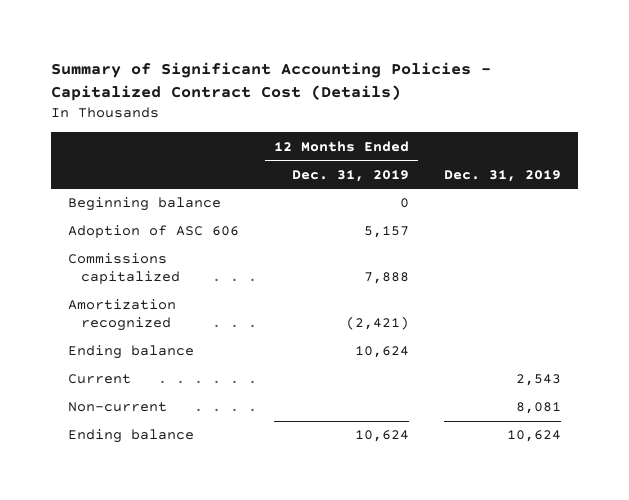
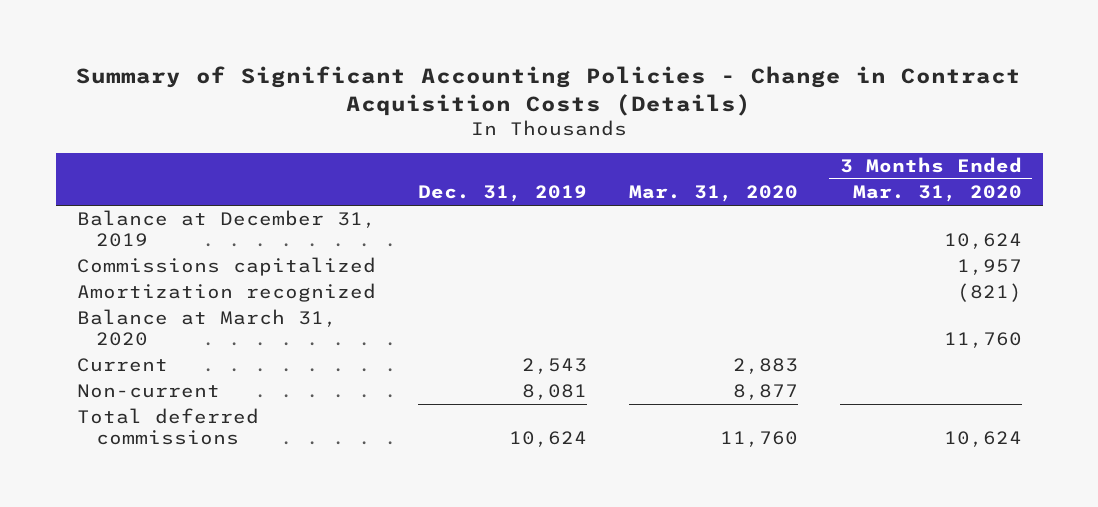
- Summary of Significant Accounting Policies - Capitalized Contract Cost (Details)
+ Summary of Significant Accounting Policies - Change in Contract Acquisition Costs (Details)
- | 12 Months Ended Dec. 31, 2019 | Dec. 31, 2019
+ | Dec. 31, 2019 | Mar. 31, 2020 | 3 Months Ended Mar. 31, 2020
- Beginning balance | 0 |
- Adoption of ASC 606 | 5,157 |
+ Balance at December 31, 2019 | | | 10,624
- Ending balance | 10,624 |
+ Balance at March 31, 2020 | | | 11,760
- Ending balance | 10,624 | 10,624
+ Total deferred commissions | 10,624 | 11,760 | 10,624

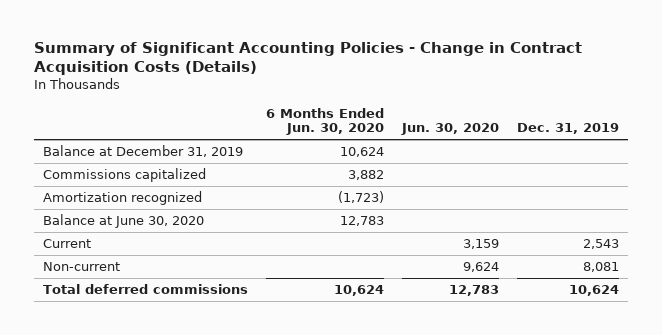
- | Dec. 31, 2019 | Mar. 31, 2020 | 3 Months Ended Mar. 31, 2020
+ | 6 Months Ended Jun. 30, 2020 | Jun. 30, 2020 | Dec. 31, 2019
- Balance at March 31, 2020 | | | 11,760
+ Balance at June 30, 2020 | 12,783 | |

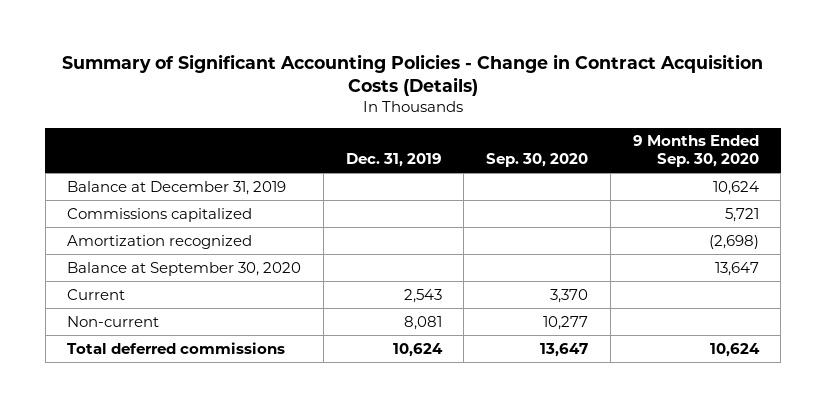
- | 6 Months Ended Jun. 30, 2020 | Jun. 30, 2020 | Dec. 31, 2019
+ | Dec. 31, 2019 | Sep. 30, 2020 | 9 Months Ended Sep. 30, 2020
- Balance at June 30, 2020 | 12,783 | |
+ Balance at September 30, 2020 | | | 13,647

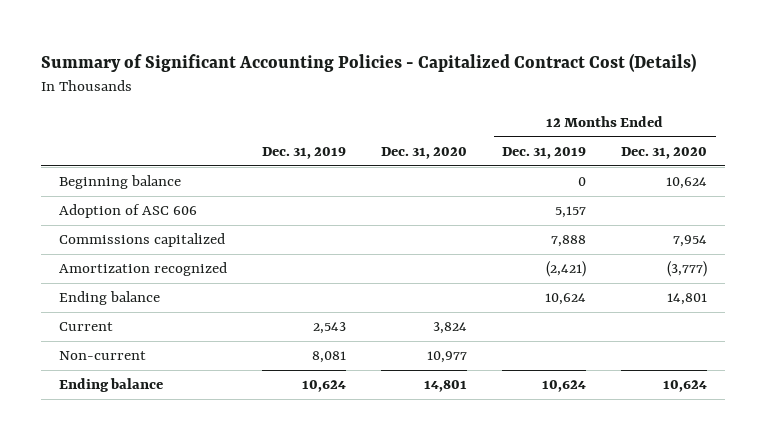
- Summary of Significant Accounting Policies - Change in Contract Acquisition Costs (Details)
+ Summary of Significant Accounting Policies - Capitalized Contract Cost (Details)
- | Dec. 31, 2019 | Sep. 30, 2020 | 9 Months Ended Sep. 30, 2020
+ | Dec. 31, 2019 | Dec. 31, 2020 | 12 Months Ended Dec. 31, 2019 | 12 Months Ended Dec. 31, 2020
- Balance at December 31, 2019 | | | 10,624
+ Beginning balance | | | 0 | 10,624
+ Adoption of ASC 606 | | | 5,157 |
- Balance at September 30, 2020 | | | 13,647
+ Ending balance | | | 10,624 | 14,801
- Total deferred commissions | 10,624 | 13,647 | 10,624
+ Ending balance | 10,624 | 14,801 | 10,624 | 10,624

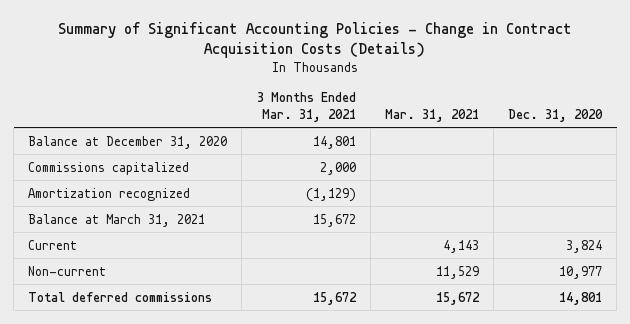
- Summary of Significant Accounting Policies - Capitalized Contract Cost (Details)
+ Summary of Significant Accounting Policies - Change in Contract Acquisition Costs (Details)
- | Dec. 31, 2019 | Dec. 31, 2020 | 12 Months Ended Dec. 31, 2019 | 12 Months Ended Dec. 31, 2020
+ | 3 Months Ended Mar. 31, 2021 | Mar. 31, 2021 | Dec. 31, 2020
- Beginning balance | | | 0 | 10,624
- Adoption of ASC 606 | | | 5,157 |
+ Balance at December 31, 2020 | 14,801 | |
- Ending balance | | | 10,624 | 14,801
+ Balance at March 31, 2021 | 15,672 | |
- Ending balance | 10,624 | 14,801 | 10,624 | 10,624
+ Total deferred commissions | 15,672 | 15,672 | 14,801

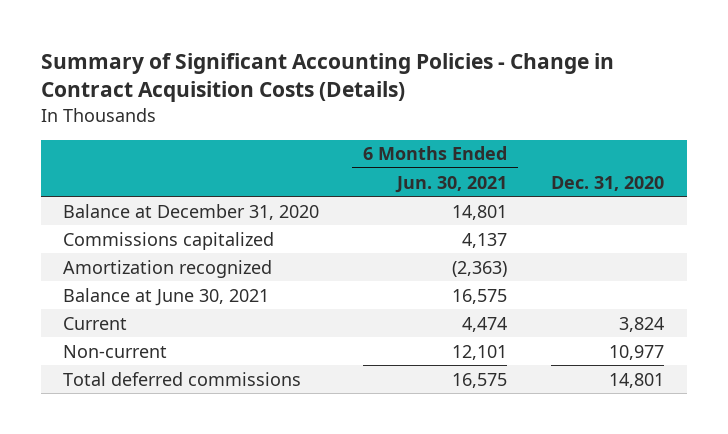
- | 3 Months Ended Mar. 31, 2021 | Mar. 31, 2021 | Dec. 31, 2020
+ | 6 Months Ended Jun. 30, 2021 | Dec. 31, 2020
- Balance at March 31, 2021 | 15,672 | |
+ Balance at June 30, 2021 | 16,575 |

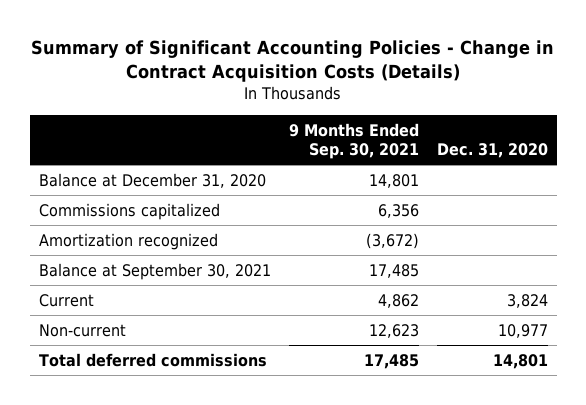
- | 6 Months Ended Jun. 30, 2021 | Dec. 31, 2020
+ | 9 Months Ended Sep. 30, 2021 | Dec. 31, 2020
- Balance at June 30, 2021 | 16,575 |
+ Balance at September 30, 2021 | 17,485 |

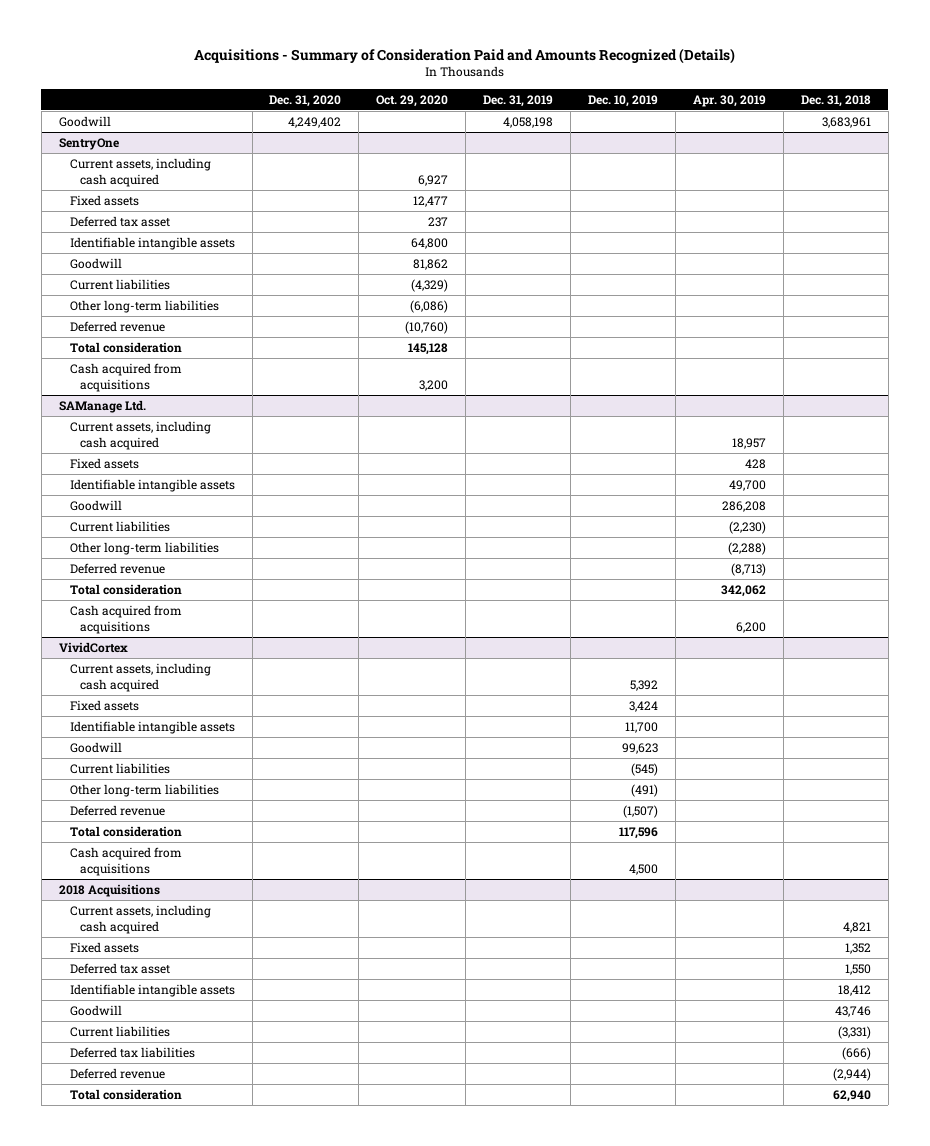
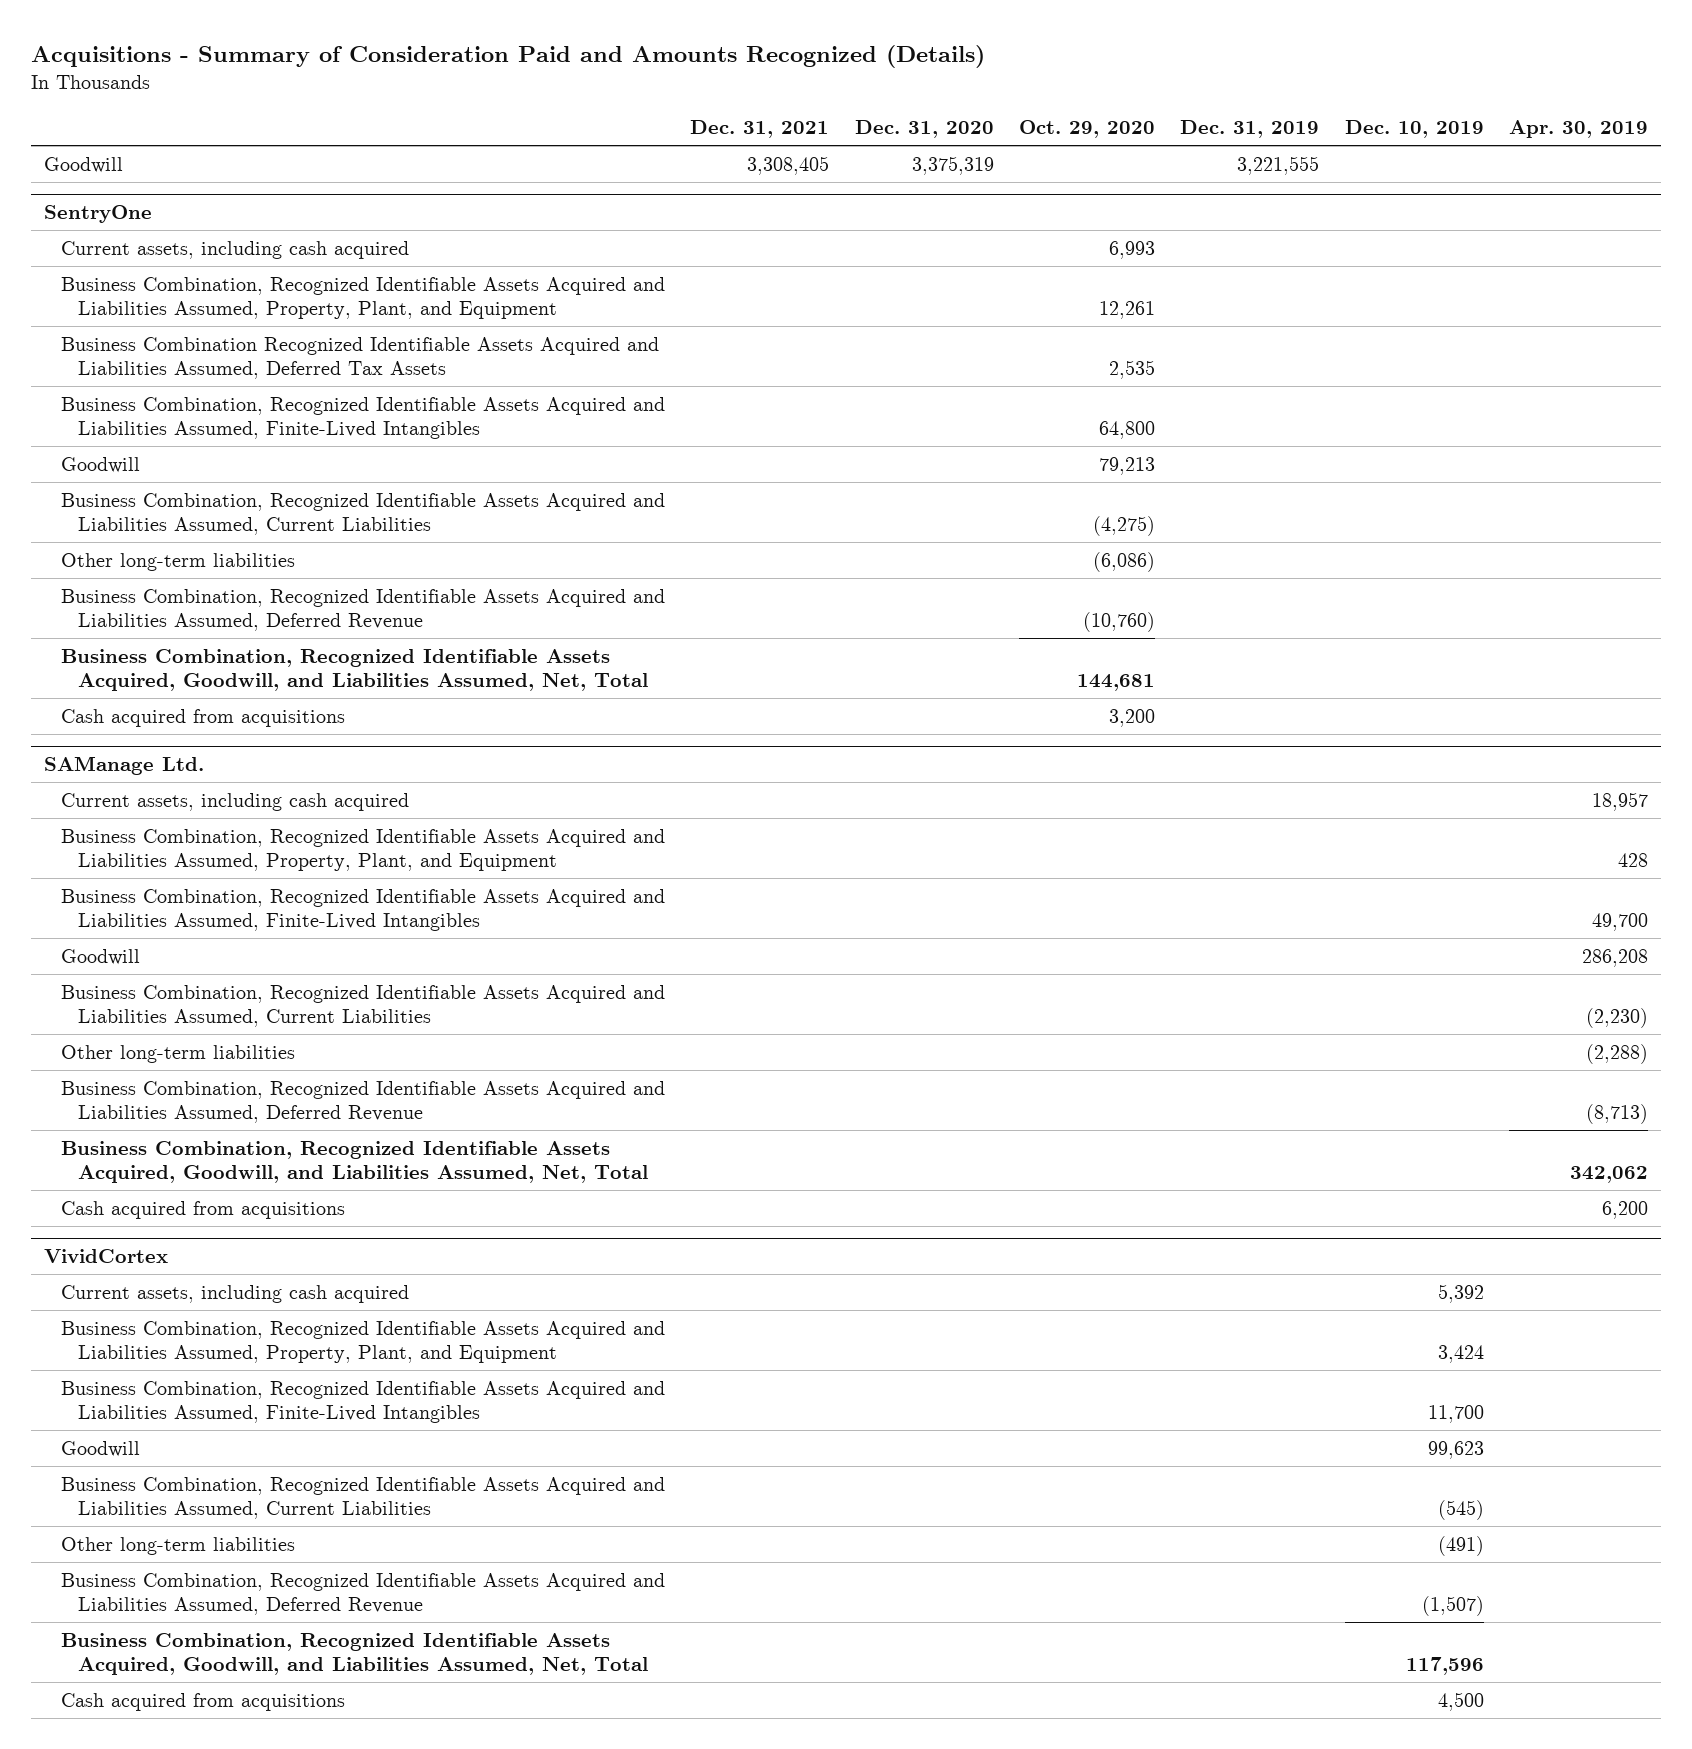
- | Dec. 31, 2020 | Oct. 29, 2020 | Dec. 31, 2019 | Dec. 10, 2019 | Apr. 30, 2019 | Dec. 31, 2018
+ | Dec. 31, 2021 | Dec. 31, 2020 | Oct. 29, 2020 | Dec. 31, 2019 | Dec. 10, 2019 | Apr. 30, 2019
- Goodwill | 4,249,402 | | 4,058,198 | | | 3,683,961
+ Goodwill | 3,308,405 | 3,375,319 | | 3,221,555 | |
@ SentryOne
- Current assets, including cash acquired | | 6,927 | | | |
- Fixed assets | | 12,477 | | | |
- Deferred tax asset | | 237 | | | |
- Identifiable intangible assets | | 64,800 | | | |
- Goodwill | | 81,862 | | | |
- Current liabilities | | (4,329) | | | |
+ Current assets, including cash acquired | | | 6,993 | | |
+ Business Combination, Recognized Identifiable Assets Acquired and Liabilities Assumed, Property, Plant, and Equipment | | | 12,261 | | |
+ Business Combination Recognized Identifiable Assets Acquired and Liabilities Assumed, Deferred Tax Assets | | | 2,535 | | |
+ Business Combination, Recognized Identifiable Assets Acquired and Liabilities Assumed, Finite-Lived Intangibles | | | 64,800 | | |
+ Goodwill | | | 79,213 | | |
+ Business Combination, Recognized Identifiable Assets Acquired and Liabilities Assumed, Current Liabilities | | | (4,275) | | |
- Deferred revenue | | (10,760) | | | |
- Total consideration | | 145,128 | | | |
+ Business Combination, Recognized Identifiable Assets Acquired and Liabilities Assumed, Deferred Revenue | | | (10,760) | | |
+ Business Combination, Recognized Identifiable Assets Acquired, Goodwill, and Liabilities Assumed, Net, Total | | | 144,681 | | |
@ SAManage Ltd.
- Fixed assets | | | | | 428 |
- Identifiable intangible assets | | | | | 49,700 |
+ Business Combination, Recognized Identifiable Assets Acquired and Liabilities Assumed, Property, Plant, and Equipment | | | | | | 428
+ Business Combination, Recognized Identifiable Assets Acquired and Liabilities Assumed, Finite-Lived Intangibles | | | | | | 49,700
- Current liabilities | | | | | (2,230) |
+ Business Combination, Recognized Identifiable Assets Acquired and Liabilities Assumed, Current Liabilities | | | | | | (2,230)
- Deferred revenue | | | | | (8,713) |
- Total consideration | | | | | 342,062 |
+ Business Combination, Recognized Identifiable Assets Acquired and Liabilities Assumed, Deferred Revenue | | | | | | (8,713)
+ Business Combination, Recognized Identifiable Assets Acquired, Goodwill, and Liabilities Assumed, Net, Total | | | | | | 342,062
@ VividCortex
- Fixed assets | | | | 3,424 | |
- Identifiable intangible assets | | | | 11,700 | |
+ Business Combination, Recognized Identifiable Assets Acquired and Liabilities Assumed, Property, Plant, and Equipment | | | | | 3,424 |
+ Business Combination, Recognized Identifiable Assets Acquired and Liabilities Assumed, Finite-Lived Intangibles | | | | | 11,700 |
- Current liabilities | | | | (545) | |
+ Business Combination, Recognized Identifiable Assets Acquired and Liabilities Assumed, Current Liabilities | | | | | (545) |
- Deferred revenue | | | | (1,507) | |
- Total consideration | | | | 117,596 | |
+ Business Combination, Recognized Identifiable Assets Acquired and Liabilities Assumed, Deferred Revenue | | | | | (1,507) |
+ Business Combination, Recognized Identifiable Assets Acquired, Goodwill, and Liabilities Assumed, Net, Total | | | | | 117,596 |
- 2018 Acquisitions
- Current assets, including cash acquired | | | | | | 4,821
- Fixed assets | | | | | | 1,352
- Deferred tax asset | | | | | | 1,550
- Identifiable intangible assets | | | | | | 18,412
- Goodwill | | | | | | 43,746
- Current liabilities | | | | | | (3,331)
- Deferred tax liabilities | | | | | | (666)
- Deferred revenue | | | | | | (2,944)
- Total consideration | | | | | | 62,940

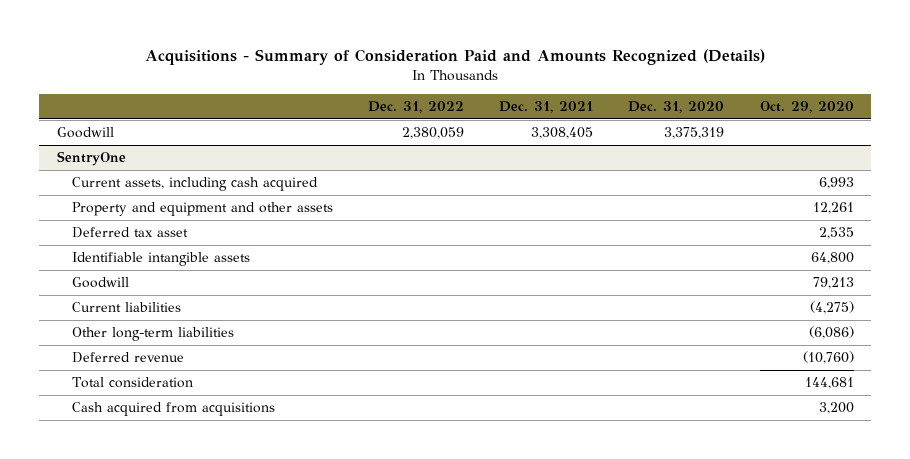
- | Dec. 31, 2021 | Dec. 31, 2020 | Oct. 29, 2020 | Dec. 31, 2019 | Dec. 10, 2019 | Apr. 30, 2019
+ | Dec. 31, 2022 | Dec. 31, 2021 | Dec. 31, 2020 | Oct. 29, 2020
@ SentryOne
- Business Combination, Recognized Identifiable Assets Acquired and Liabilities Assumed, Property, Plant, and Equipment | | | 12,261 | | |
- Business Combination Recognized Identifiable Assets Acquired and Liabilities Assumed, Deferred Tax Assets | | | 2,535 | | |
- Business Combination, Recognized Identifiable Assets Acquired and Liabilities Assumed, Finite-Lived Intangibles | | | 64,800 | | |
+ Property and equipment and other assets | | | | 12,261
+ Deferred tax asset | | | | 2,535
+ Identifiable intangible assets | | | | 64,800
- Business Combination, Recognized Identifiable Assets Acquired and Liabilities Assumed, Current Liabilities | | | (4,275) | | |
+ Current liabilities | | | | (4,275)
- Business Combination, Recognized Identifiable Assets Acquired and Liabilities Assumed, Deferred Revenue | | | (10,760) | | |
- Business Combination, Recognized Identifiable Assets Acquired, Goodwill, and Liabilities Assumed, Net, Total | | | 144,681 | | |
+ Deferred revenue | | | | (10,760)
+ Total consideration | | | | 144,681
- SAManage Ltd.
- Current assets, including cash acquired | | | | | | 18,957
- Business Combination, Recognized Identifiable Assets Acquired and Liabilities Assumed, Property, Plant, and Equipment | | | | | | 428
- Business Combination, Recognized Identifiable Assets Acquired and Liabilities Assumed, Finite-Lived Intangibles | | | | | | 49,700
- Goodwill | | | | | | 286,208
- Business Combination, Recognized Identifiable Assets Acquired and Liabilities Assumed, Current Liabilities | | | | | | (2,230)
- Other long-term liabilities | | | | | | (2,288)
- Business Combination, Recognized Identifiable Assets Acquired and Liabilities Assumed, Deferred Revenue | | | | | | (8,713)
- Business Combination, Recognized Identifiable Assets Acquired, Goodwill, and Liabilities Assumed, Net, Total | | | | | | 342,062
- Cash acquired from acquisitions | | | | | | 6,200
- VividCortex
- Current assets, including cash acquired | | | | | 5,392 |
- Business Combination, Recognized Identifiable Assets Acquired and Liabilities Assumed, Property, Plant, and Equipment | | | | | 3,424 |
- Business Combination, Recognized Identifiable Assets Acquired and Liabilities Assumed, Finite-Lived Intangibles | | | | | 11,700 |
- Goodwill | | | | | 99,623 |
- Business Combination, Recognized Identifiable Assets Acquired and Liabilities Assumed, Current Liabilities | | | | | (545) |
- Other long-term liabilities | | | | | (491) |
- Business Combination, Recognized Identifiable Assets Acquired and Liabilities Assumed, Deferred Revenue | | | | | (1,507) |
- Business Combination, Recognized Identifiable Assets Acquired, Goodwill, and Liabilities Assumed, Net, Total | | | | | 117,596 |
- Cash acquired from acquisitions | | | | | 4,500 |

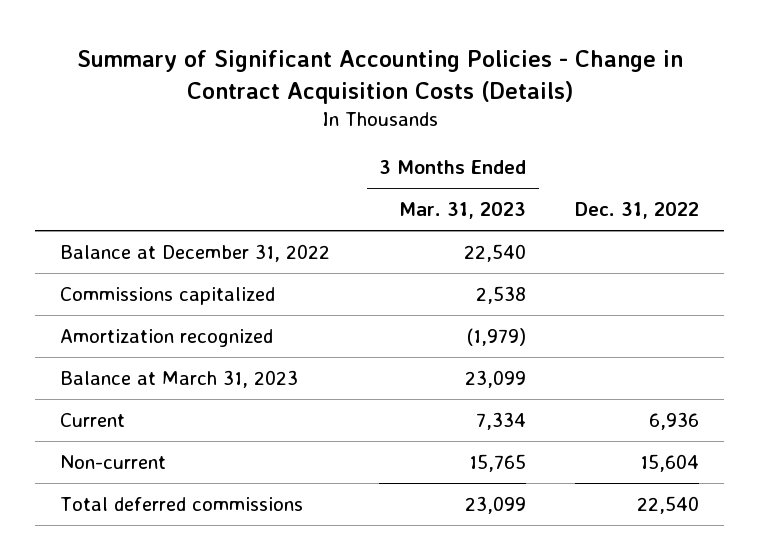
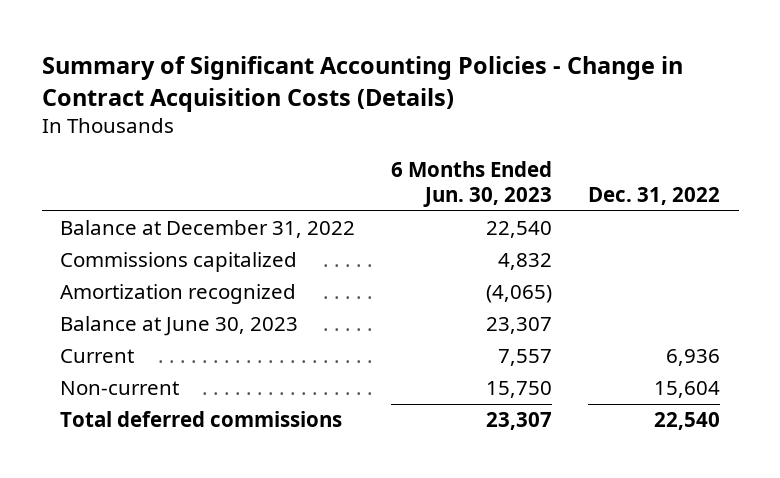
- | 3 Months Ended Mar. 31, 2023 | Dec. 31, 2022
+ | 6 Months Ended Jun. 30, 2023 | Dec. 31, 2022
- Balance at March 31, 2023 | 23,099 |
+ Balance at June 30, 2023 | 23,307 |

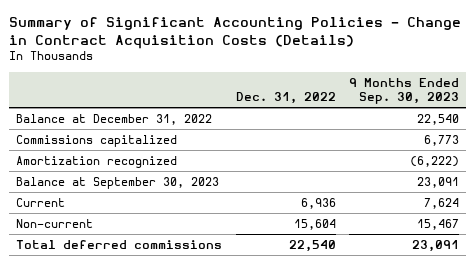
- | 6 Months Ended Jun. 30, 2023 | Dec. 31, 2022
+ | Dec. 31, 2022 | 9 Months Ended Sep. 30, 2023
- Balance at June 30, 2023 | 23,307 |
+ Balance at September 30, 2023 | | 23,091

